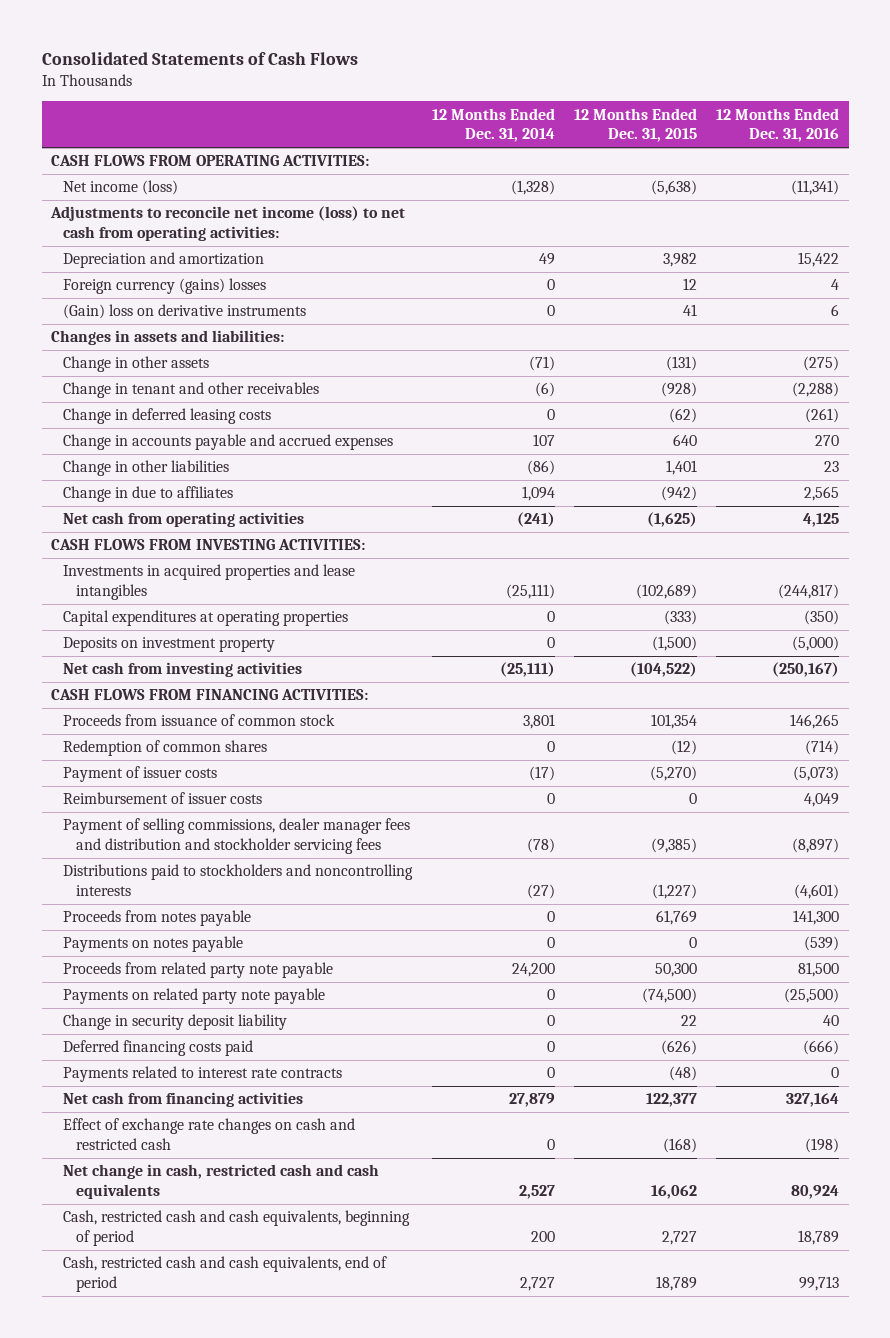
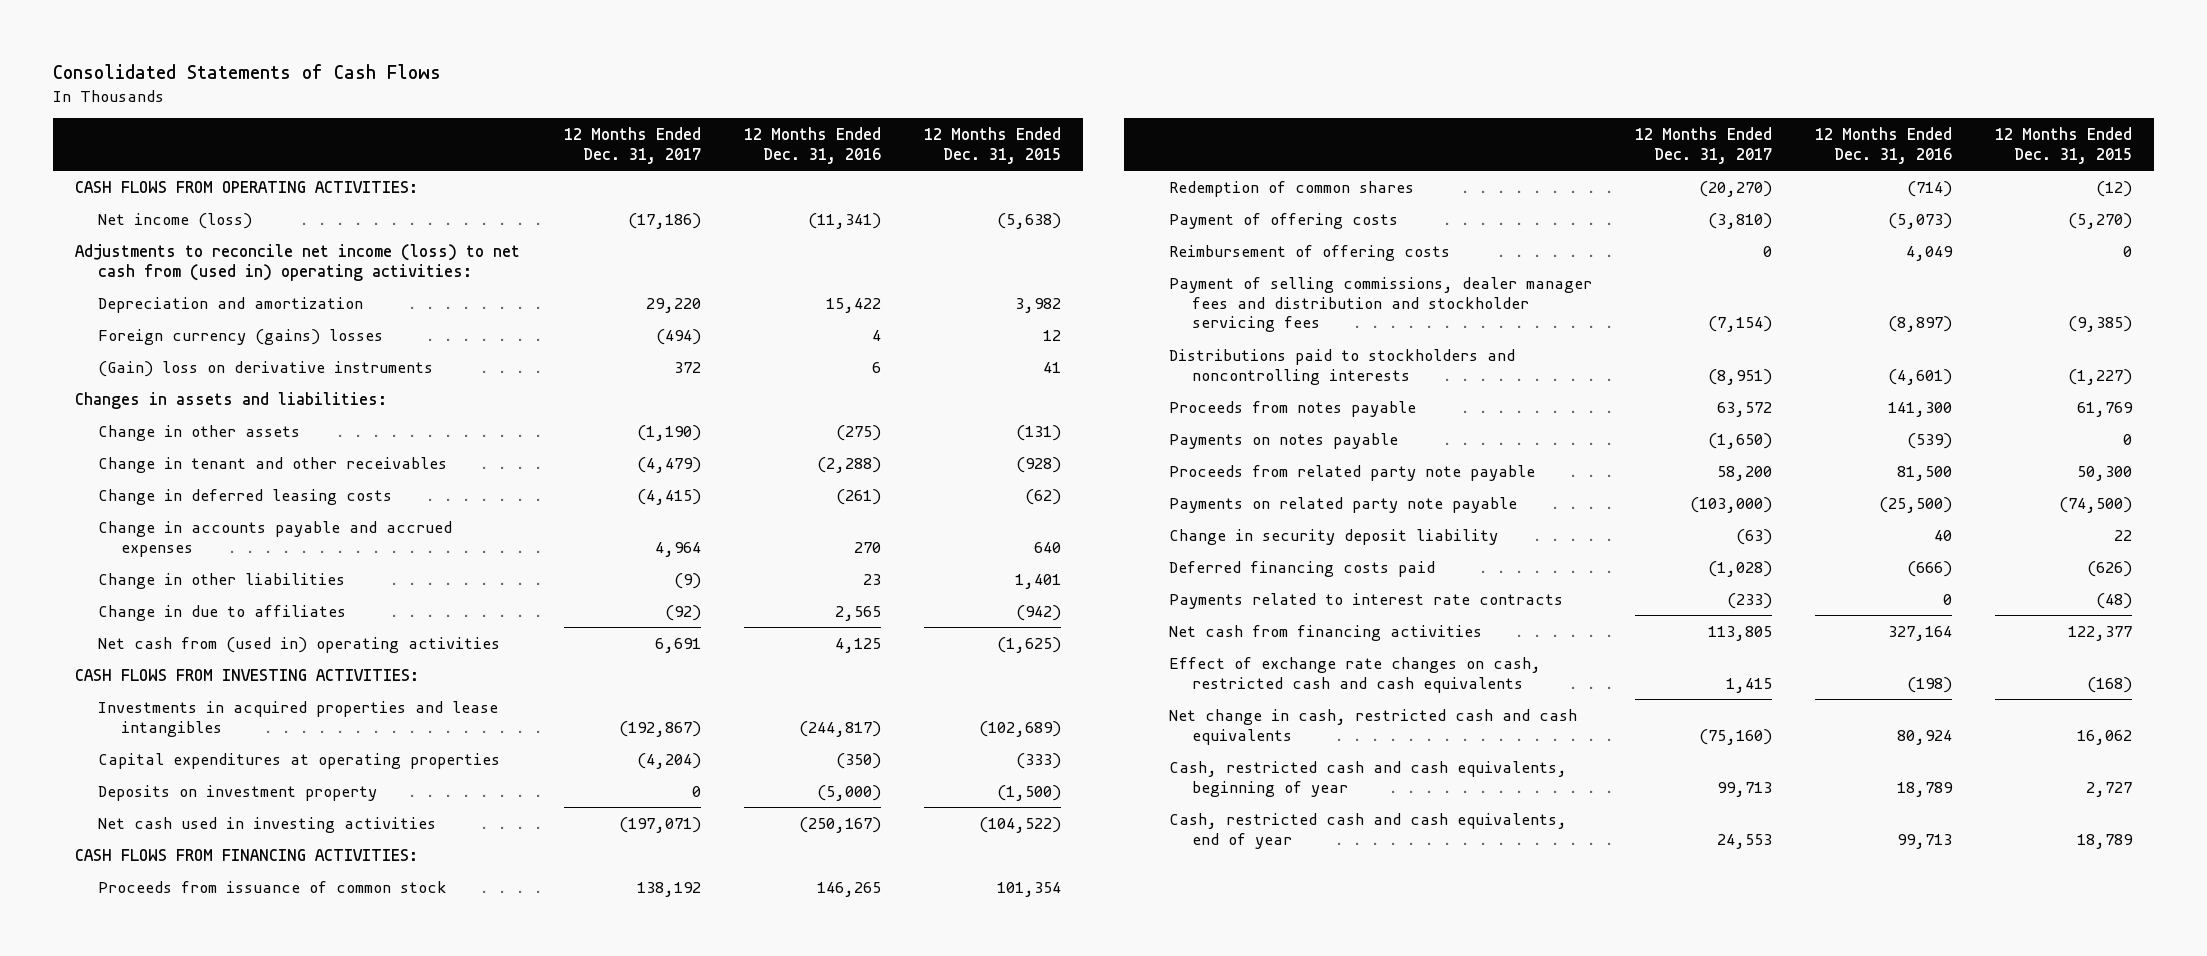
- | 12 Months Ended Dec. 31, 2014 | 12 Months Ended Dec. 31, 2015 | 12 Months Ended Dec. 31, 2016
+ | 12 Months Ended Dec. 31, 2017 | 12 Months Ended Dec. 31, 2016 | 12 Months Ended Dec. 31, 2015
- Adjustments to reconcile net income (loss) to net cash from operating activities:
+ Adjustments to reconcile net income (loss) to net cash from (used in) operating activities:
- Net cash from operating activities | (241) | (1,625) | 4,125
+ Net cash from (used in) operating activities | 6,691 | 4,125 | (1,625)
- Net cash from investing activities | (25,111) | (104,522) | (250,167)
+ Net cash used in investing activities | (197,071) | (250,167) | (104,522)
- Payment of issuer costs | (17) | (5,270) | (5,073)
- Reimbursement of issuer costs | 0 | 0 | 4,049
+ Payment of offering costs | (3,810) | (5,073) | (5,270)
+ Reimbursement of offering costs | 0 | 4,049 | 0
- Effect of exchange rate changes on cash and restricted cash | 0 | (168) | (198)
+ Effect of exchange rate changes on cash, restricted cash and cash equivalents | 1,415 | (198) | (168)
- Cash, restricted cash and cash equivalents, beginning of period | 200 | 2,727 | 18,789
- Cash, restricted cash and cash equivalents, end of period | 2,727 | 18,789 | 99,713
+ Cash, restricted cash and cash equivalents, beginning of year | 99,713 | 18,789 | 2,727
+ Cash, restricted cash and cash equivalents, end of year | 24,553 | 99,713 | 18,789

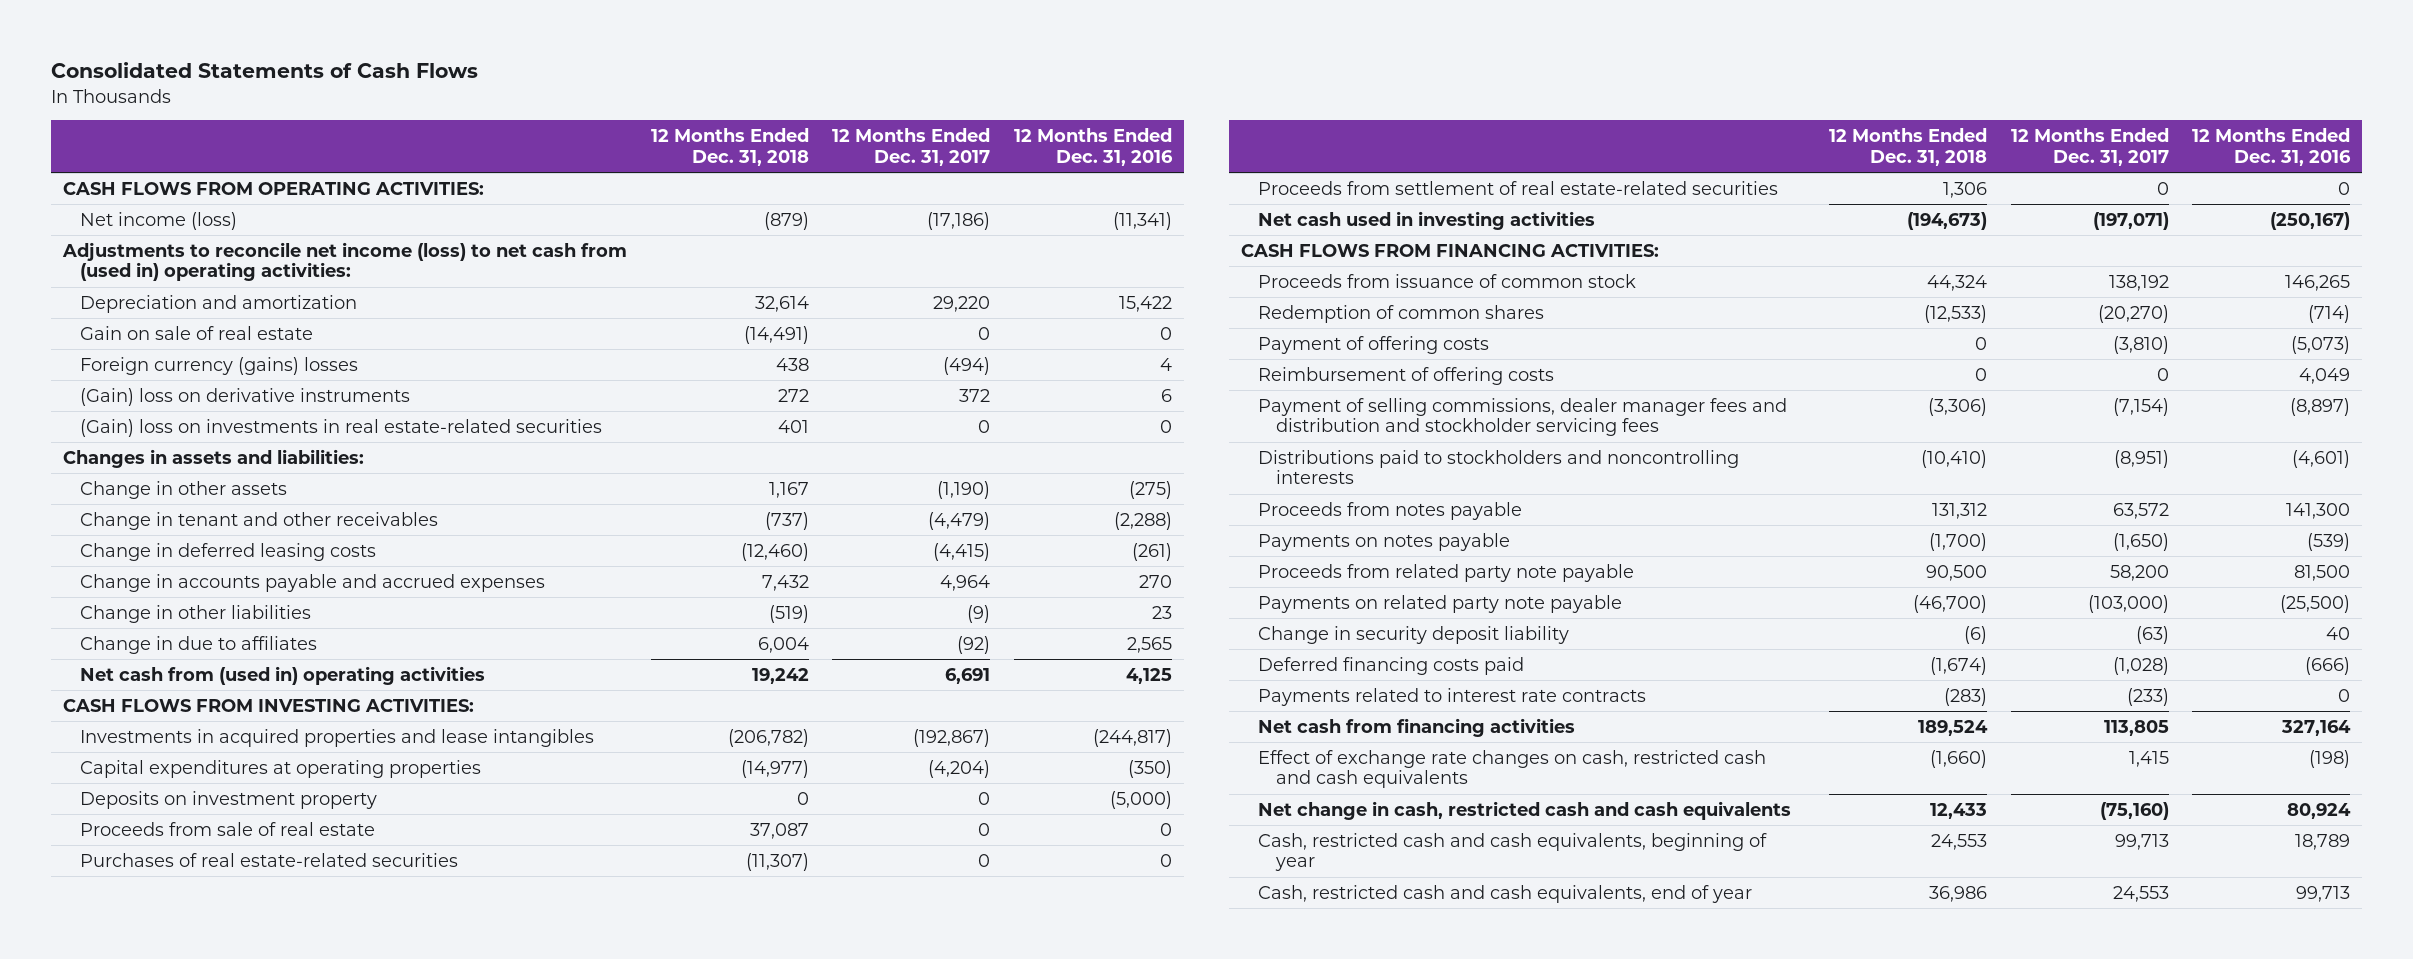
- | 12 Months Ended Dec. 31, 2017 | 12 Months Ended Dec. 31, 2016 | 12 Months Ended Dec. 31, 2015
+ | 12 Months Ended Dec. 31, 2018 | 12 Months Ended Dec. 31, 2017 | 12 Months Ended Dec. 31, 2016
+ Gain on sale of real estate | (14,491) | 0 | 0
+ (Gain) loss on investments in real estate-related securities | 401 | 0 | 0
+ Proceeds from sale of real estate | 37,087 | 0 | 0
+ Purchases of real estate-related securities | (11,307) | 0 | 0
+ Proceeds from settlement of real estate-related securities | 1,306 | 0 | 0

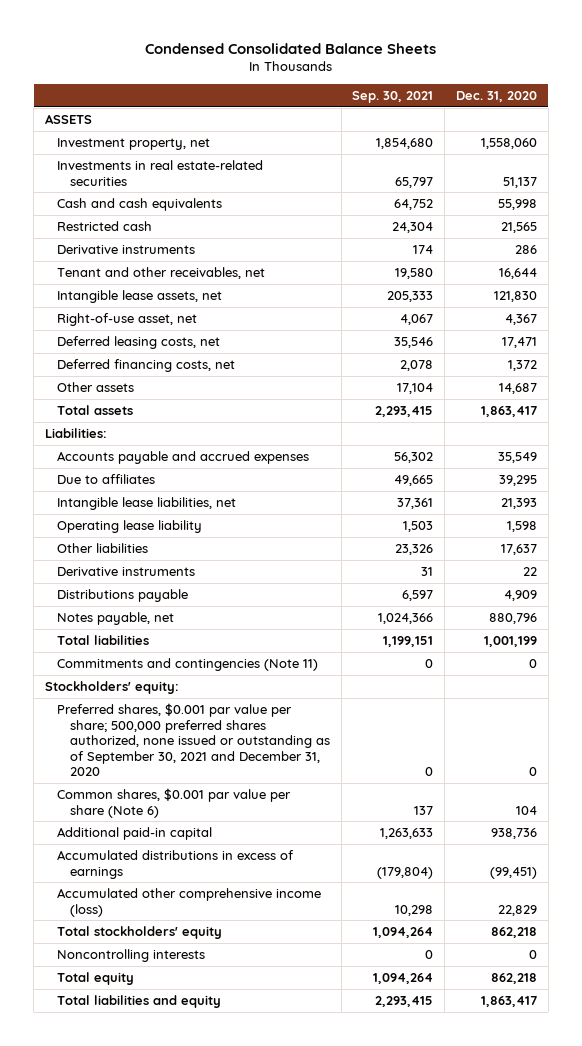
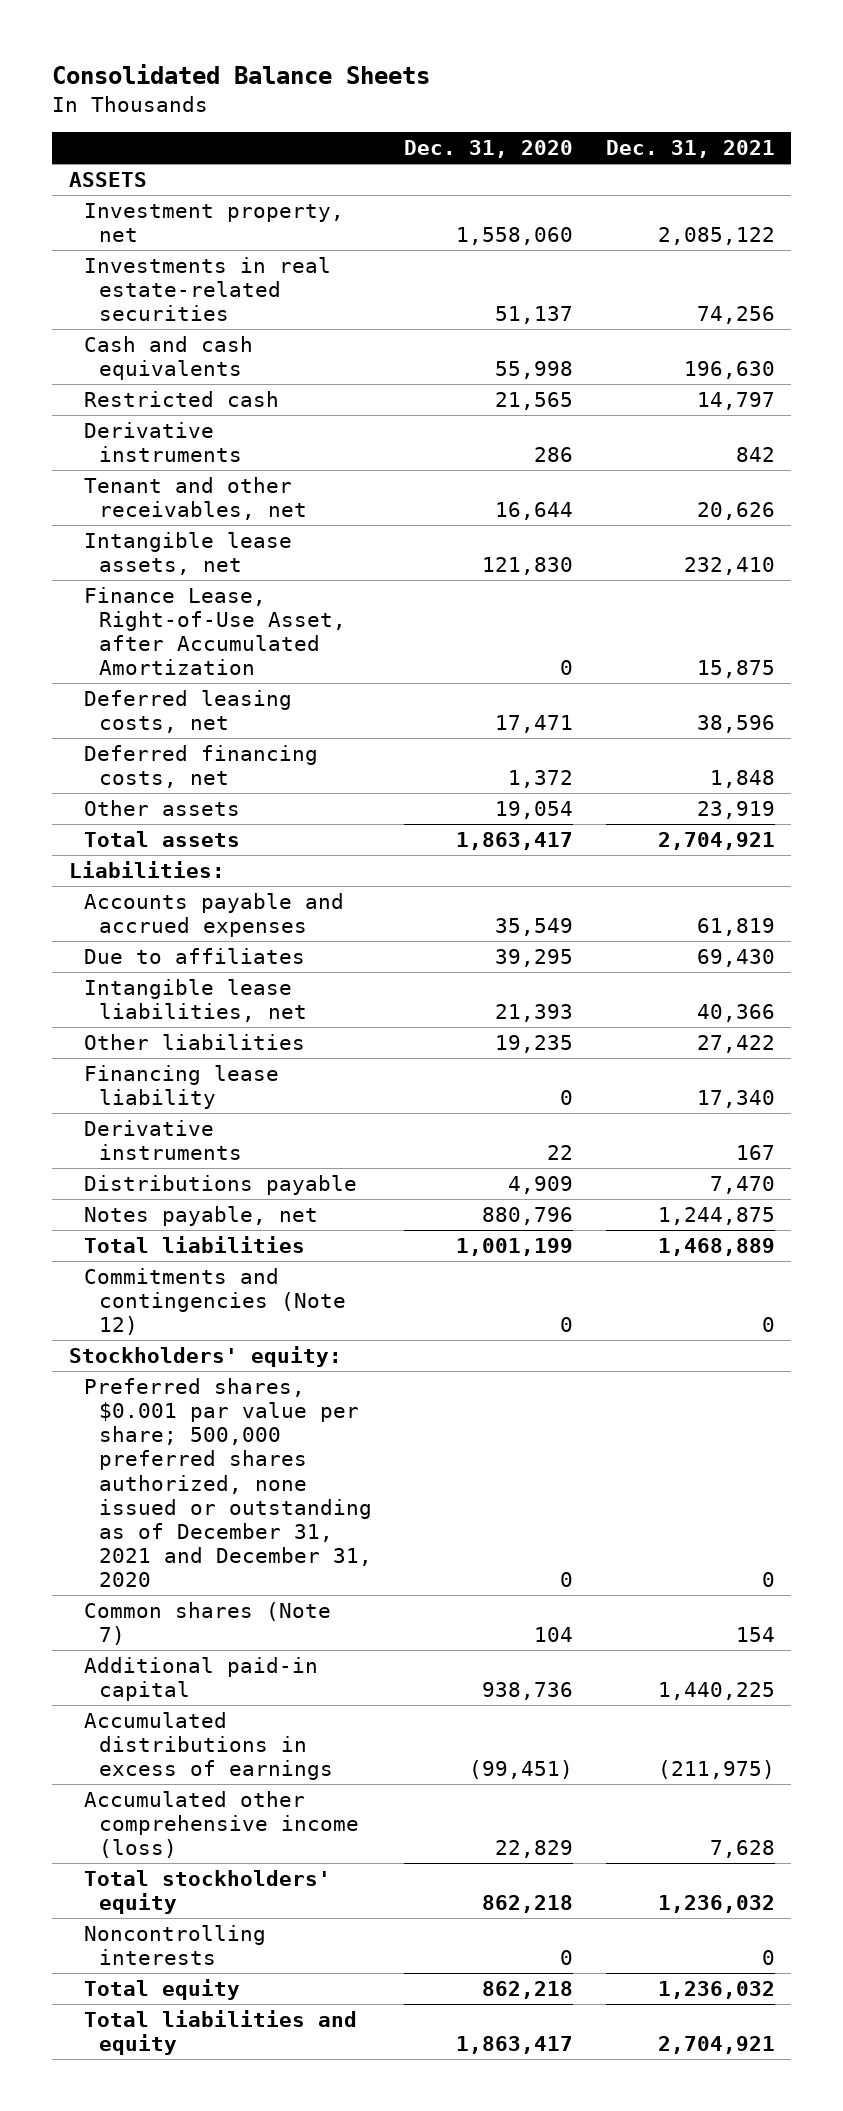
- Condensed Consolidated Balance Sheets
+ Consolidated Balance Sheets
- | Sep. 30, 2021 | Dec. 31, 2020
+ | Dec. 31, 2020 | Dec. 31, 2021
- Right-of-use asset, net | 4,067 | 4,367
+ Finance Lease, Right-of-Use Asset, after Accumulated Amortization | 0 | 15,875
- Other assets | 17,104 | 14,687
+ Other assets | 19,054 | 23,919
- Operating lease liability | 1,503 | 1,598
- Other liabilities | 23,326 | 17,637
+ Other liabilities | 19,235 | 27,422
+ Financing lease liability | 0 | 17,340
- Commitments and contingencies (Note 11) | 0 | 0
+ Commitments and contingencies (Note 12) | 0 | 0
- Preferred shares, $0.001 par value per share; 500,000 preferred shares authorized, none issued or outstanding as of September 30, 2021 and December 31, 2020 | 0 | 0
- Common shares, $0.001 par value per share (Note 6) | 137 | 104
+ Preferred shares, $0.001 par value per share; 500,000 preferred shares authorized, none issued or outstanding as of December 31, 2021 and December 31, 2020 | 0 | 0
+ Common shares (Note 7) | 104 | 154

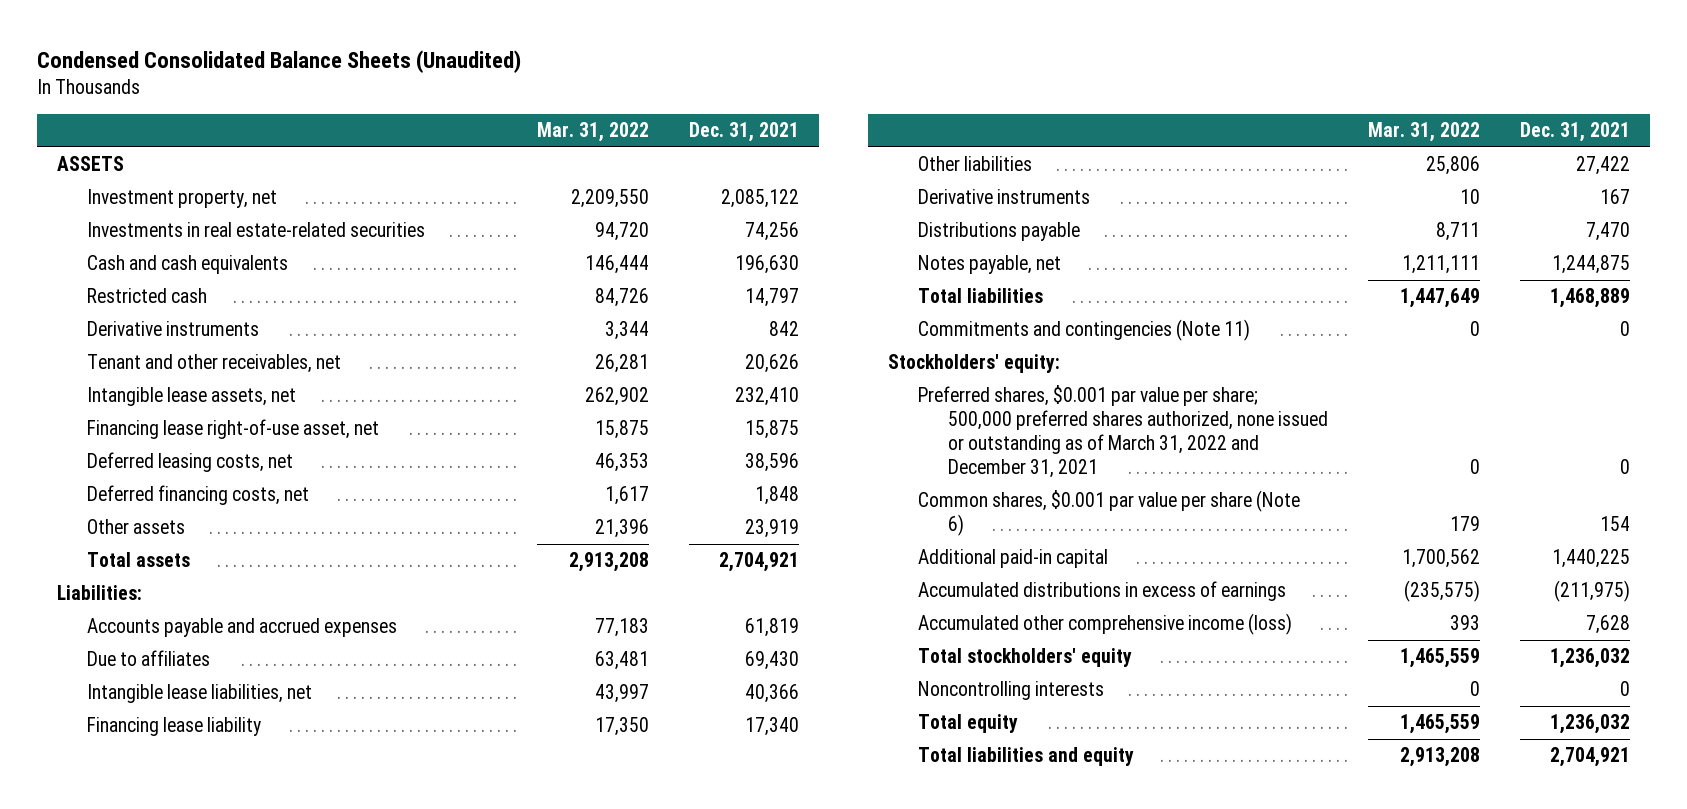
- Consolidated Balance Sheets
+ Condensed Consolidated Balance Sheets (Unaudited)
- | Dec. 31, 2020 | Dec. 31, 2021
+ | Mar. 31, 2022 | Dec. 31, 2021
- Finance Lease, Right-of-Use Asset, after Accumulated Amortization | 0 | 15,875
+ Financing lease right-of-use asset, net | 15,875 | 15,875
moved down: Other liabilities | 25,806 | 27,422
- Commitments and contingencies (Note 12) | 0 | 0
+ Commitments and contingencies (Note 11) | 0 | 0
- Preferred shares, $0.001 par value per share; 500,000 preferred shares authorized, none issued or outstanding as of December 31, 2021 and December 31, 2020 | 0 | 0
- Common shares (Note 7) | 104 | 154
+ Preferred shares, $0.001 par value per share; 500,000 preferred shares authorized, none issued or outstanding as of March 31, 2022 and December 31, 2021 | 0 | 0
+ Common shares, $0.001 par value per share (Note 6) | 179 | 154

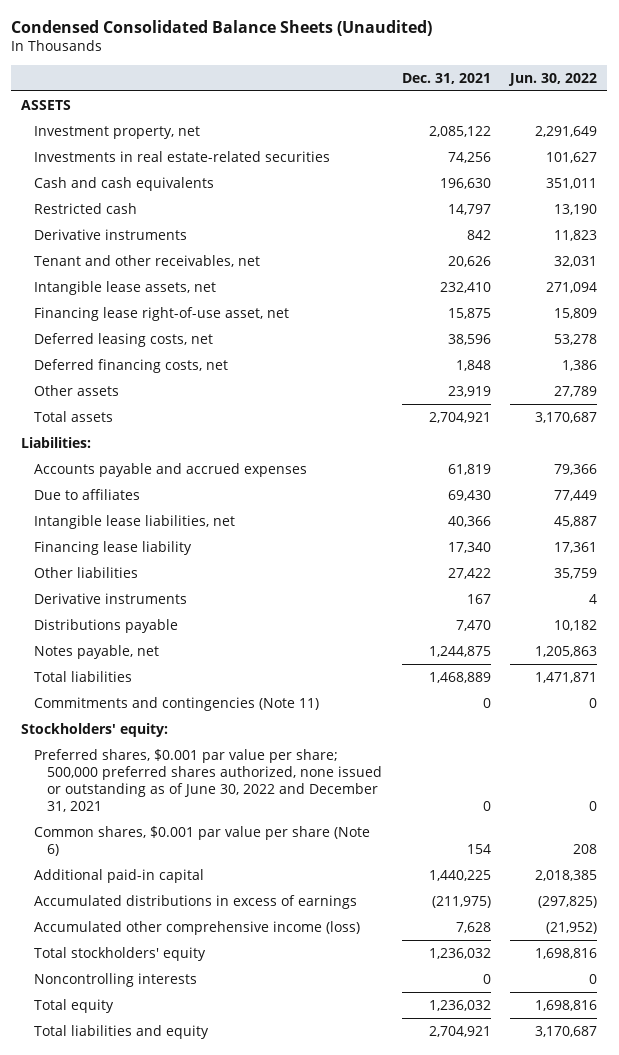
- | Mar. 31, 2022 | Dec. 31, 2021
+ | Dec. 31, 2021 | Jun. 30, 2022
- Preferred shares, $0.001 par value per share; 500,000 preferred shares authorized, none issued or outstanding as of March 31, 2022 and December 31, 2021 | 0 | 0
+ Preferred shares, $0.001 par value per share; 500,000 preferred shares authorized, none issued or outstanding as of June 30, 2022 and December 31, 2021 | 0 | 0

